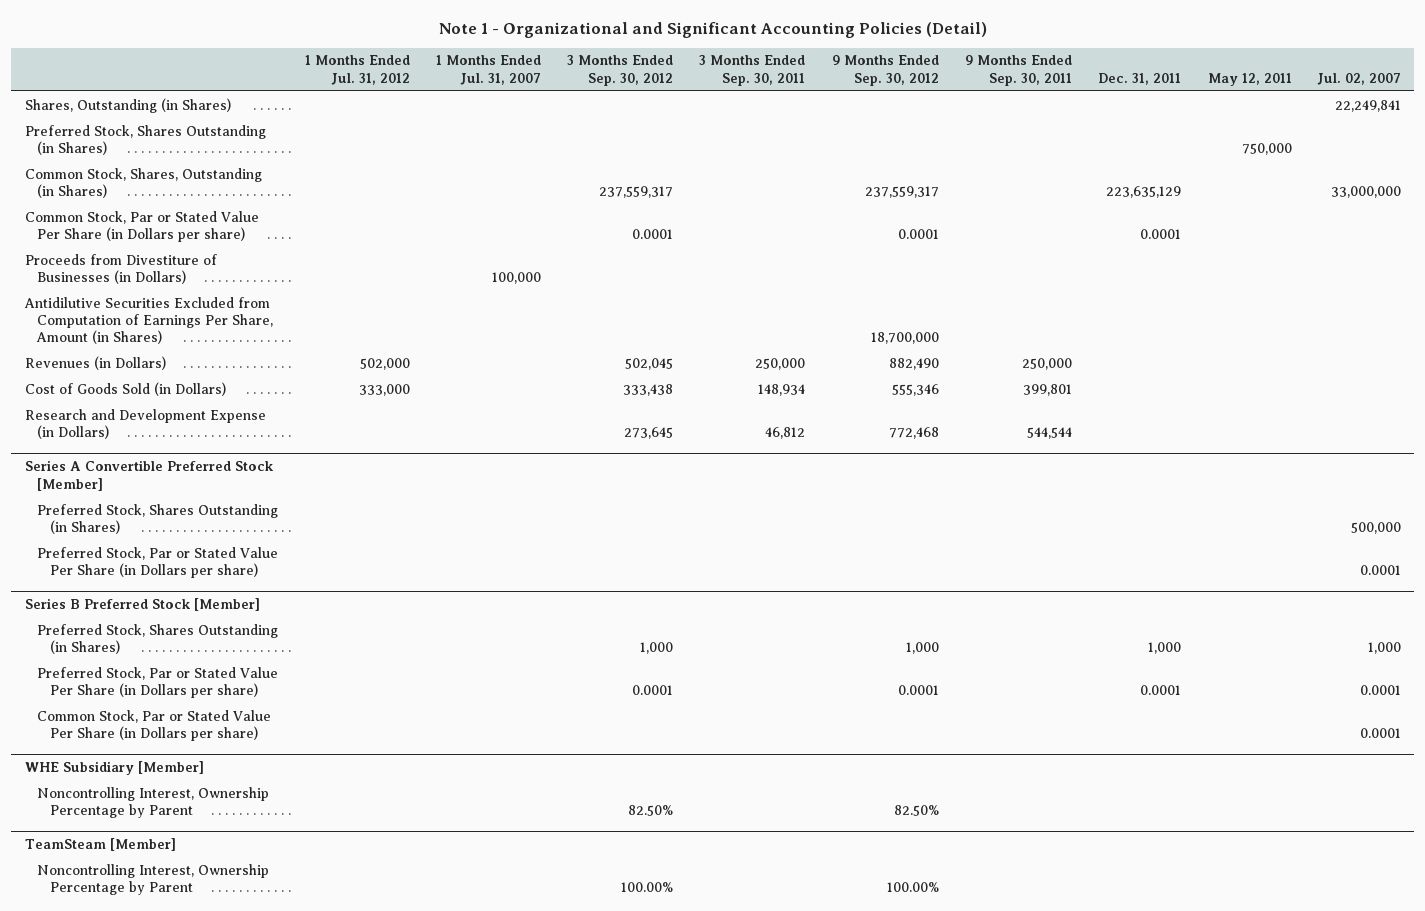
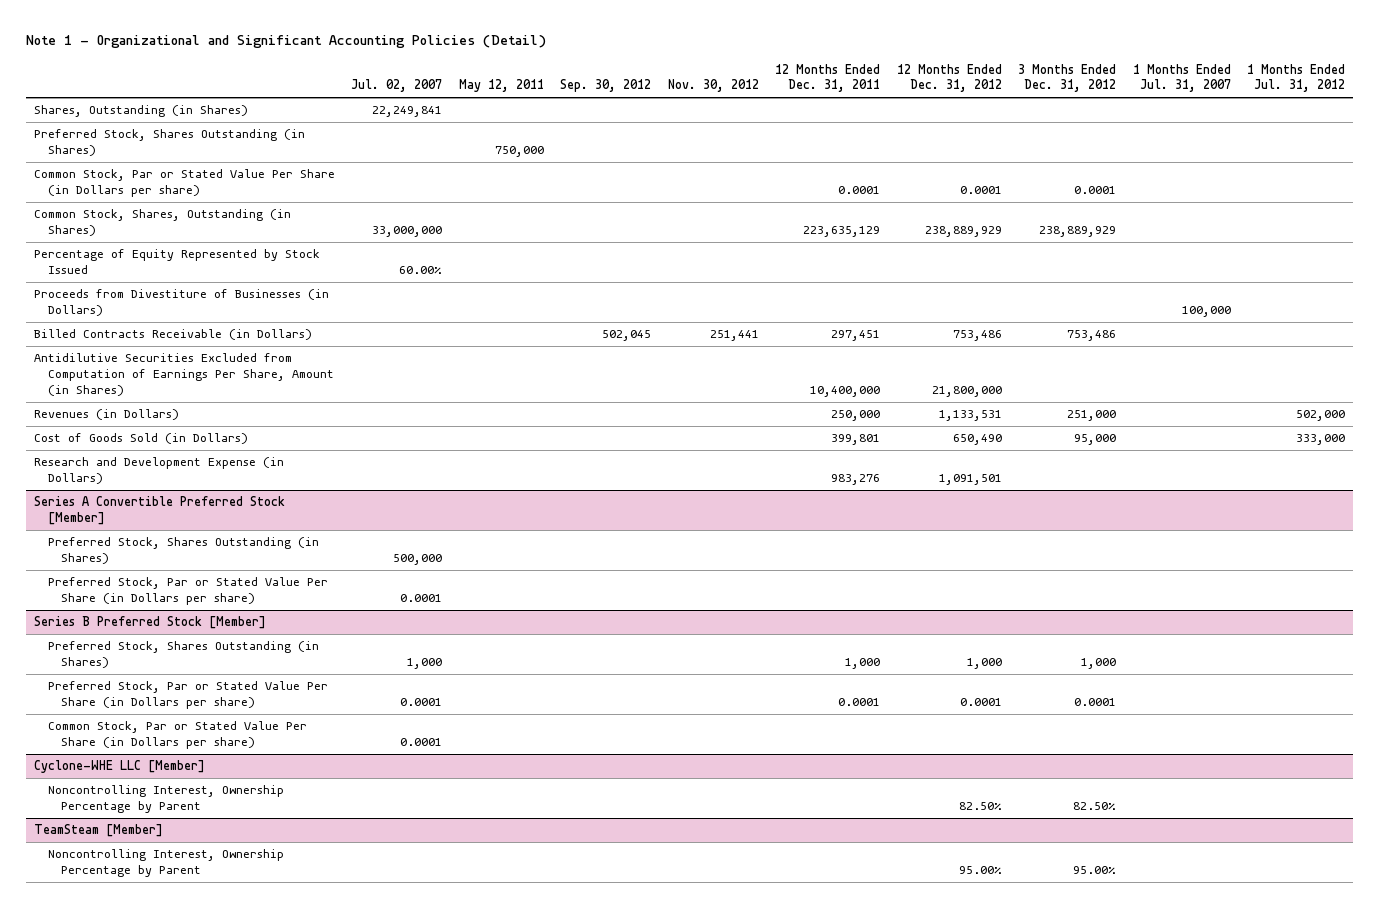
- | 1 Months Ended Jul. 31, 2012 | 1 Months Ended Jul. 31, 2007 | 3 Months Ended Sep. 30, 2012 | 3 Months Ended Sep. 30, 2011 | 9 Months Ended Sep. 30, 2012 | 9 Months Ended Sep. 30, 2011 | Dec. 31, 2011 | May 12, 2011 | Jul. 02, 2007
+ | Jul. 02, 2007 | May 12, 2011 | Sep. 30, 2012 | Nov. 30, 2012 | 12 Months Ended Dec. 31, 2011 | 12 Months Ended Dec. 31, 2012 | 3 Months Ended Dec. 31, 2012 | 1 Months Ended Jul. 31, 2007 | 1 Months Ended Jul. 31, 2012
moved down: Common Stock, Shares, Outstanding (in Shares) | 33,000,000 | | | | 223,635,129 | 238,889,929 | 238,889,929 | |
+ Percentage of Equity Represented by Stock Issued | 60.00% | | | | | | | |
+ Billed Contracts Receivable (in Dollars) | | | 502,045 | 251,441 | 297,451 | 753,486 | 753,486 | |
- WHE Subsidiary [Member]
- Noncontrolling Interest, Ownership Percentage by Parent | | | 82.50% | | 82.50% | | | |
+ Cyclone-WHE LLC [Member]
+ Noncontrolling Interest, Ownership Percentage by Parent | | | | | | 82.50% | 82.50% | |

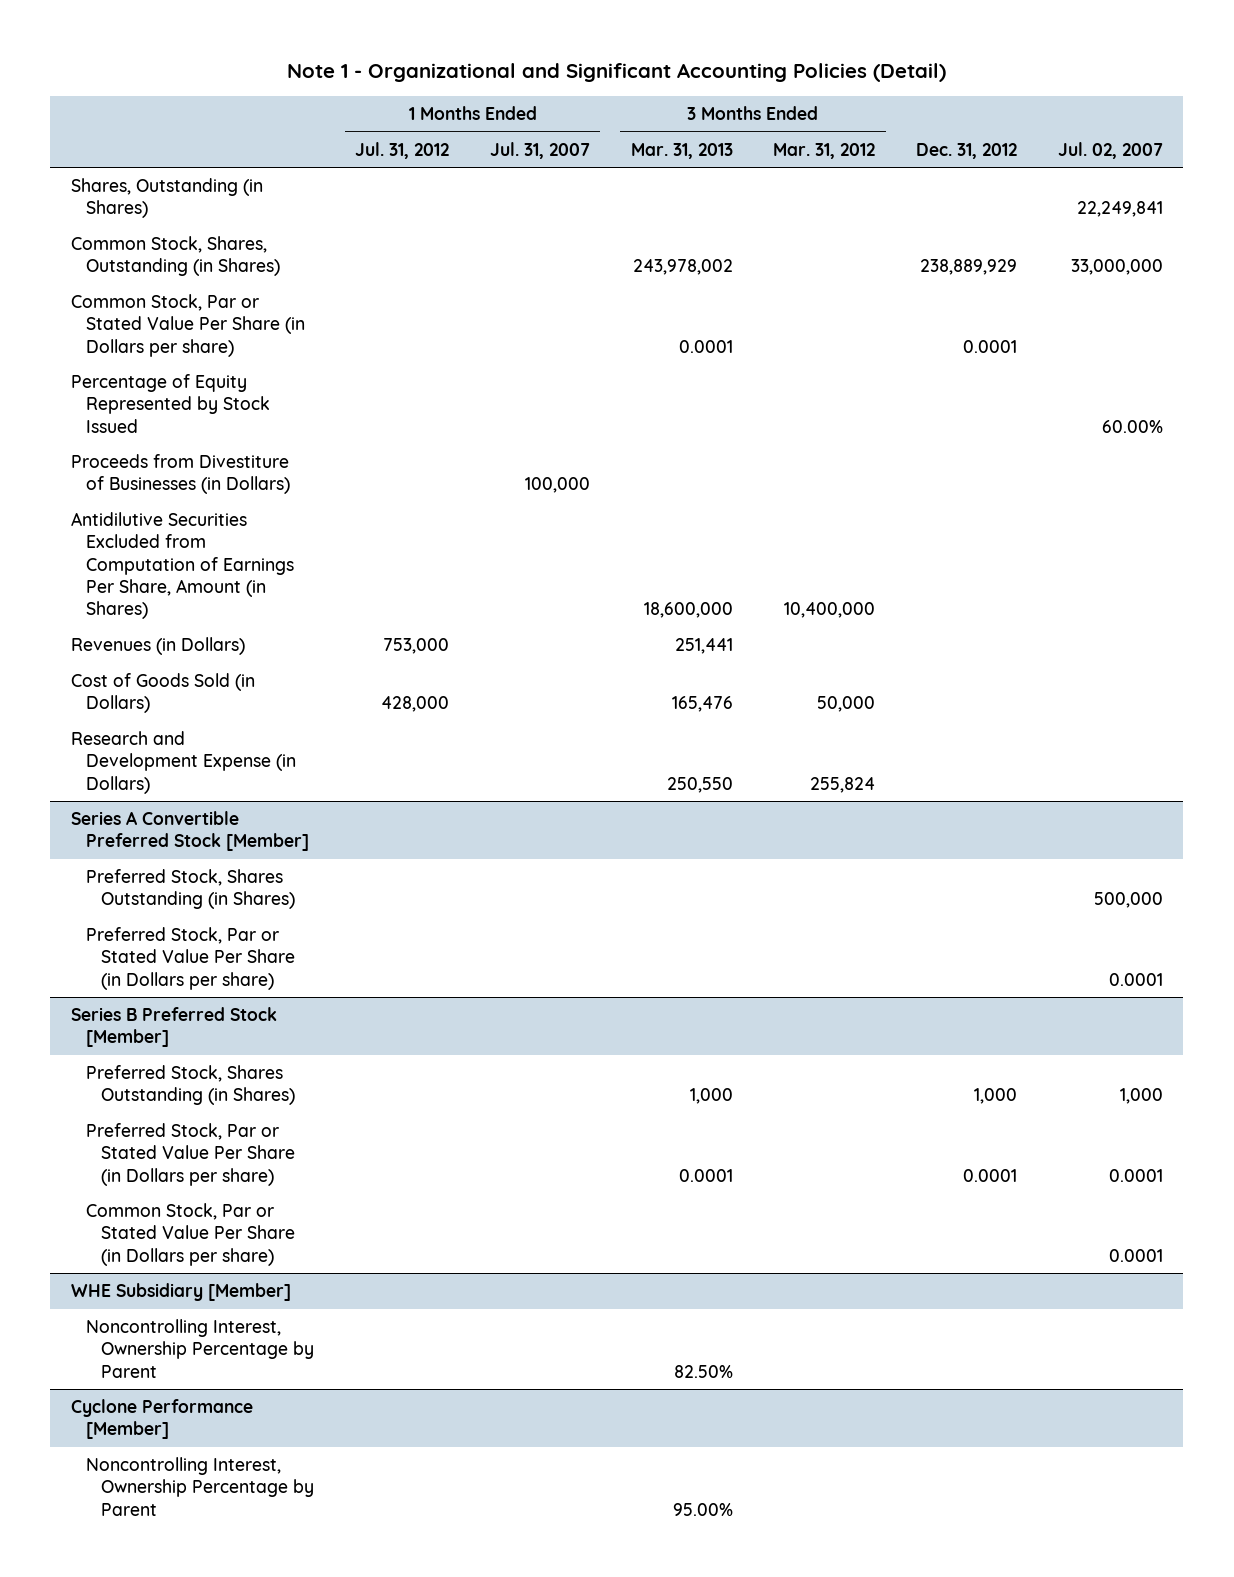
- | Jul. 02, 2007 | May 12, 2011 | Sep. 30, 2012 | Nov. 30, 2012 | 12 Months Ended Dec. 31, 2011 | 12 Months Ended Dec. 31, 2012 | 3 Months Ended Dec. 31, 2012 | 1 Months Ended Jul. 31, 2007 | 1 Months Ended Jul. 31, 2012
+ | 1 Months Ended Jul. 31, 2012 | 1 Months Ended Jul. 31, 2007 | 3 Months Ended Mar. 31, 2013 | 3 Months Ended Mar. 31, 2012 | Dec. 31, 2012 | Jul. 02, 2007
- Preferred Stock, Shares Outstanding (in Shares) | | 750,000 | | | | | | |
moved down: Common Stock, Par or Stated Value Per Share (in Dollars per share) | | | 0.0001 | | 0.0001 |
- Billed Contracts Receivable (in Dollars) | | | 502,045 | 251,441 | 297,451 | 753,486 | 753,486 | |
- Revenues (in Dollars) | | | | | 250,000 | 1,133,531 | 251,000 | | 502,000
- Cost of Goods Sold (in Dollars) | | | | | 399,801 | 650,490 | 95,000 | | 333,000
+ Revenues (in Dollars) | 753,000 | | 251,441 | | |
+ Cost of Goods Sold (in Dollars) | 428,000 | | 165,476 | 50,000 | |
- Cyclone-WHE LLC [Member]
- Noncontrolling Interest, Ownership Percentage by Parent | | | | | | 82.50% | 82.50% | |
- TeamSteam [Member]
- Noncontrolling Interest, Ownership Percentage by Parent | | | | | | 95.00% | 95.00% | |
+ WHE Subsidiary [Member]
+ Noncontrolling Interest, Ownership Percentage by Parent | | | 82.50% | | |
+ Cyclone Performance [Member]
+ Noncontrolling Interest, Ownership Percentage by Parent | | | 95.00% | | |

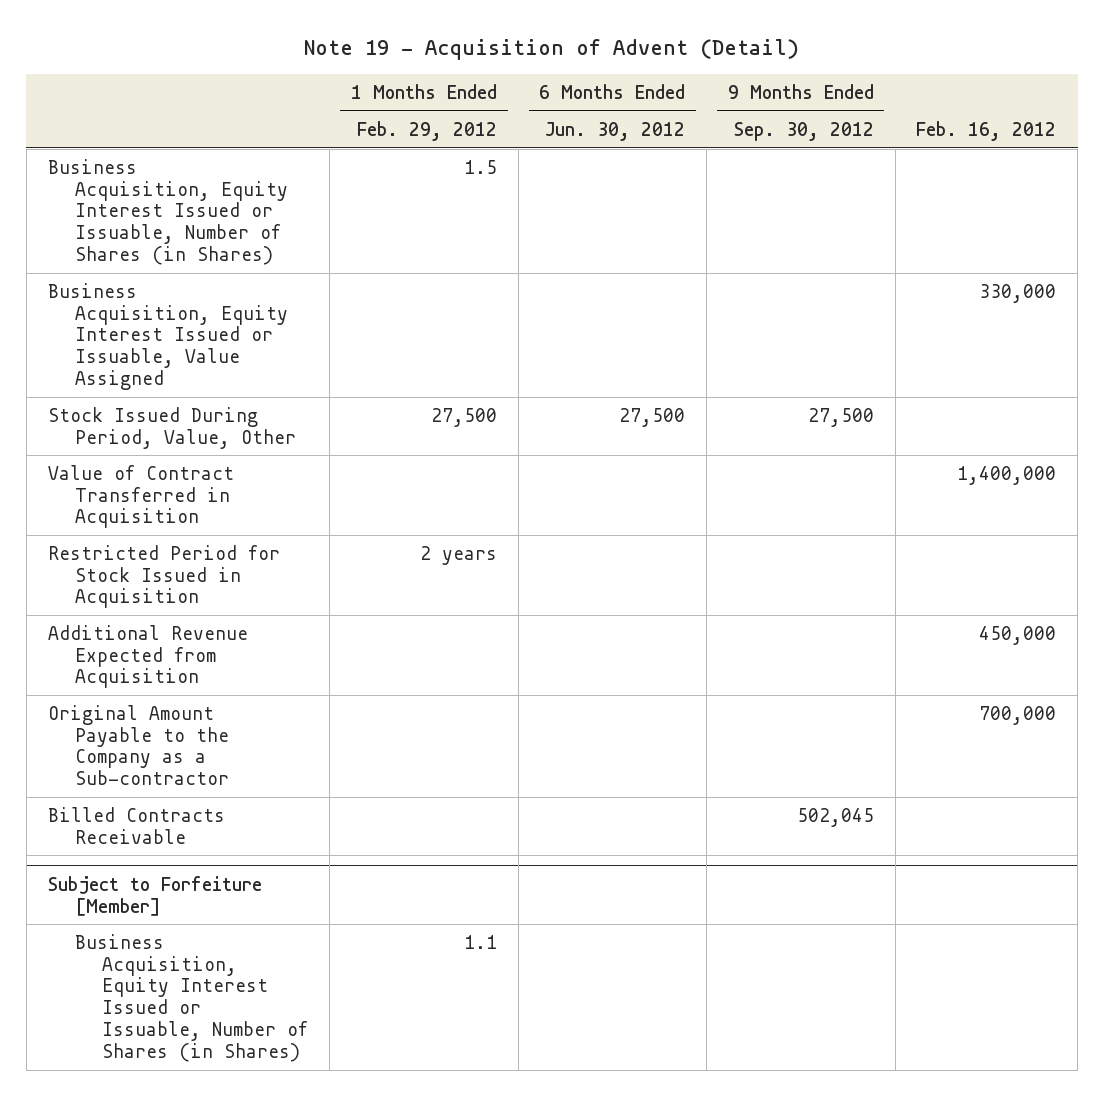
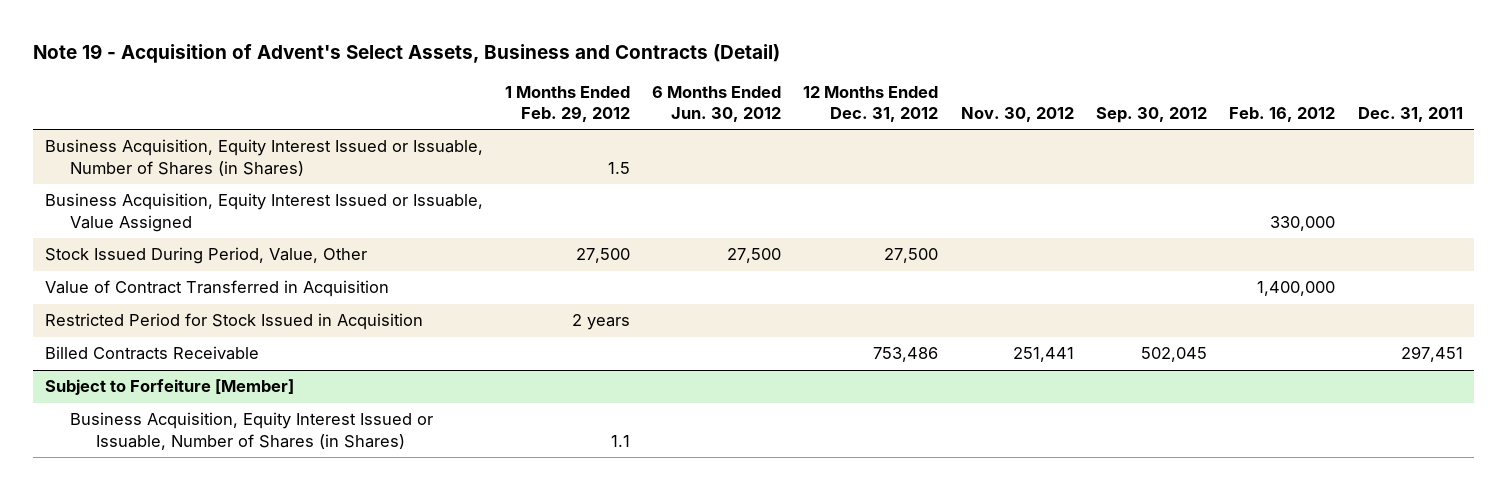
- Note 19 - Acquisition of Advent (Detail)
+ Note 19 - Acquisition of Advent's Select Assets, Business and Contracts (Detail)
- | 1 Months Ended Feb. 29, 2012 | 6 Months Ended Jun. 30, 2012 | 9 Months Ended Sep. 30, 2012 | Feb. 16, 2012
+ | 1 Months Ended Feb. 29, 2012 | 6 Months Ended Jun. 30, 2012 | 12 Months Ended Dec. 31, 2012 | Nov. 30, 2012 | Sep. 30, 2012 | Feb. 16, 2012 | Dec. 31, 2011
- Additional Revenue Expected from Acquisition | | | | 450,000
- Original Amount Payable to the Company as a Sub-contractor | | | | 700,000

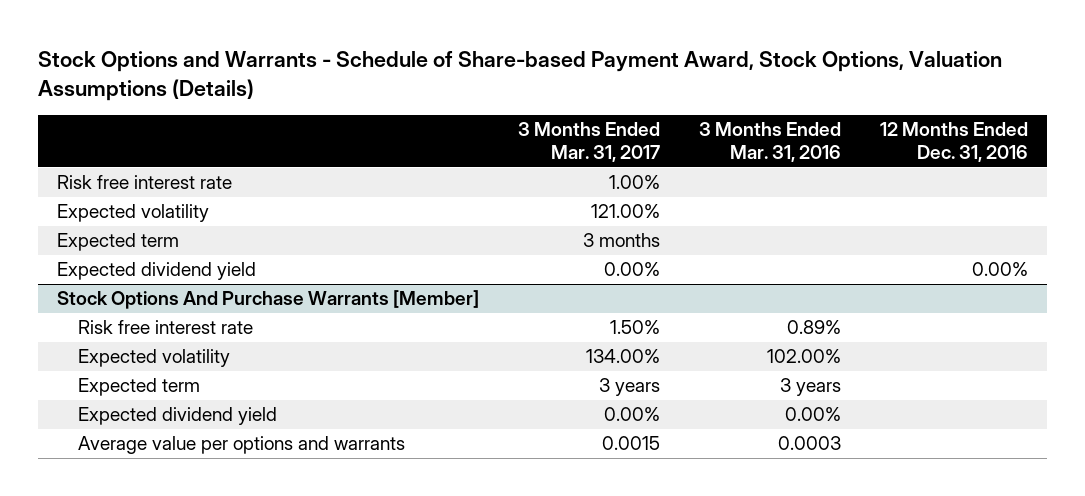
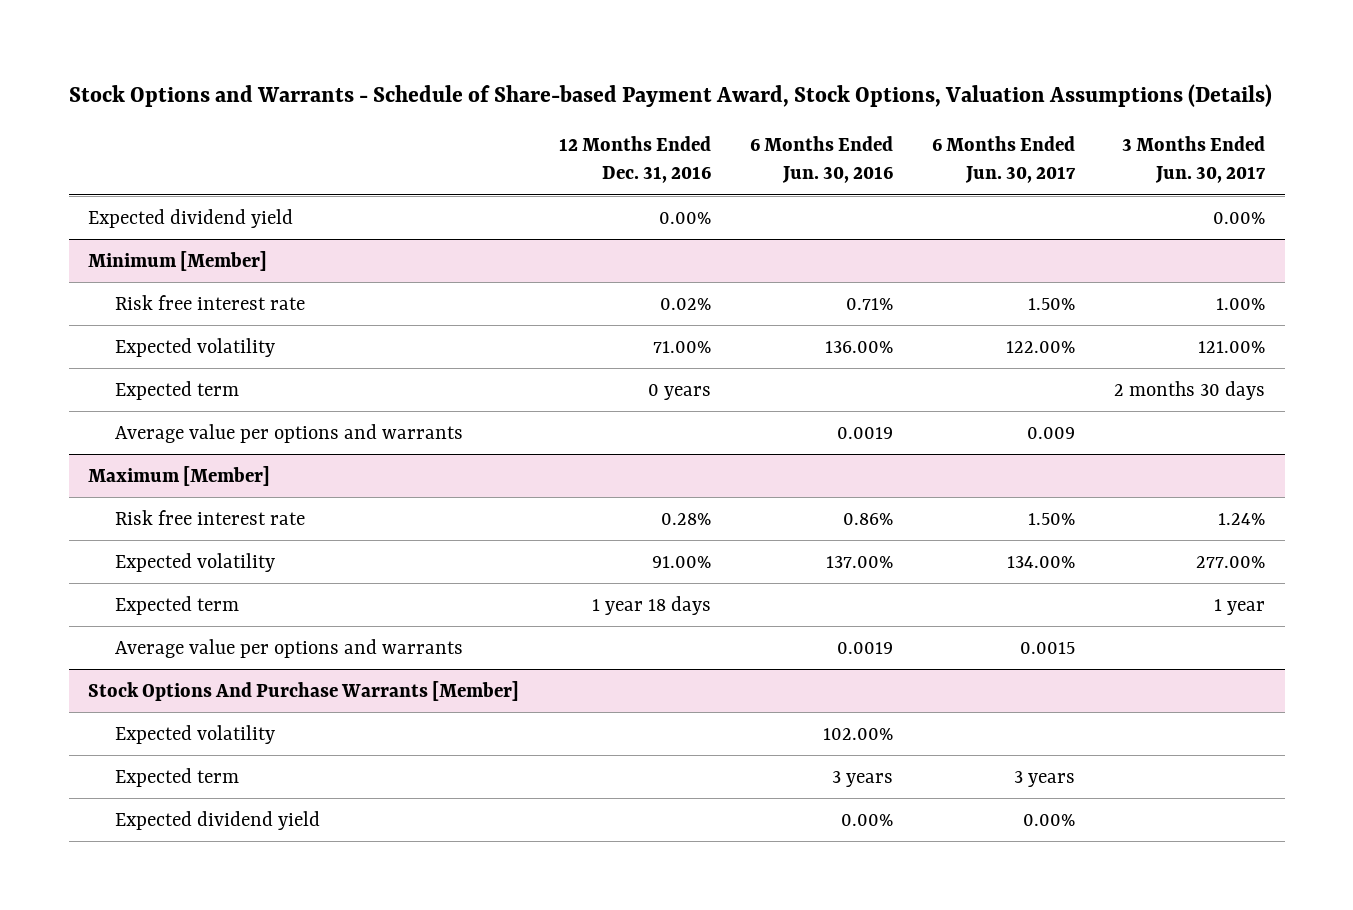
- | 3 Months Ended Mar. 31, 2017 | 3 Months Ended Mar. 31, 2016 | 12 Months Ended Dec. 31, 2016
+ | 12 Months Ended Dec. 31, 2016 | 6 Months Ended Jun. 30, 2016 | 6 Months Ended Jun. 30, 2017 | 3 Months Ended Jun. 30, 2017
- Risk free interest rate | 1.00% | |
- Expected volatility | 121.00% | |
- Expected term | 3 months | |
+ Minimum [Member]
+ Risk free interest rate | 0.02% | 0.71% | 1.50% | 1.00%
+ Expected volatility | 71.00% | 136.00% | 122.00% | 121.00%
+ Expected term | 0 years | | | 2 months 30 days
+ Average value per options and warrants | | 0.0019 | 0.009 |
+ Maximum [Member]
+ Risk free interest rate | 0.28% | 0.86% | 1.50% | 1.24%
+ Expected volatility | 91.00% | 137.00% | 134.00% | 277.00%
+ Expected term | 1 year 18 days | | | 1 year
+ Average value per options and warrants | | 0.0019 | 0.0015 |
@ Stock Options And Purchase Warrants [Member]
- Risk free interest rate | 1.50% | 0.89% |
- Average value per options and warrants | 0.0015 | 0.0003 |

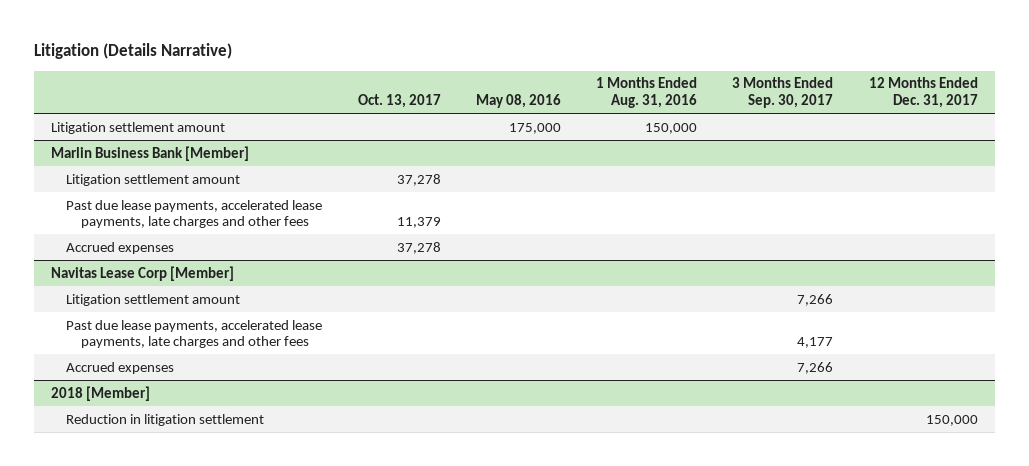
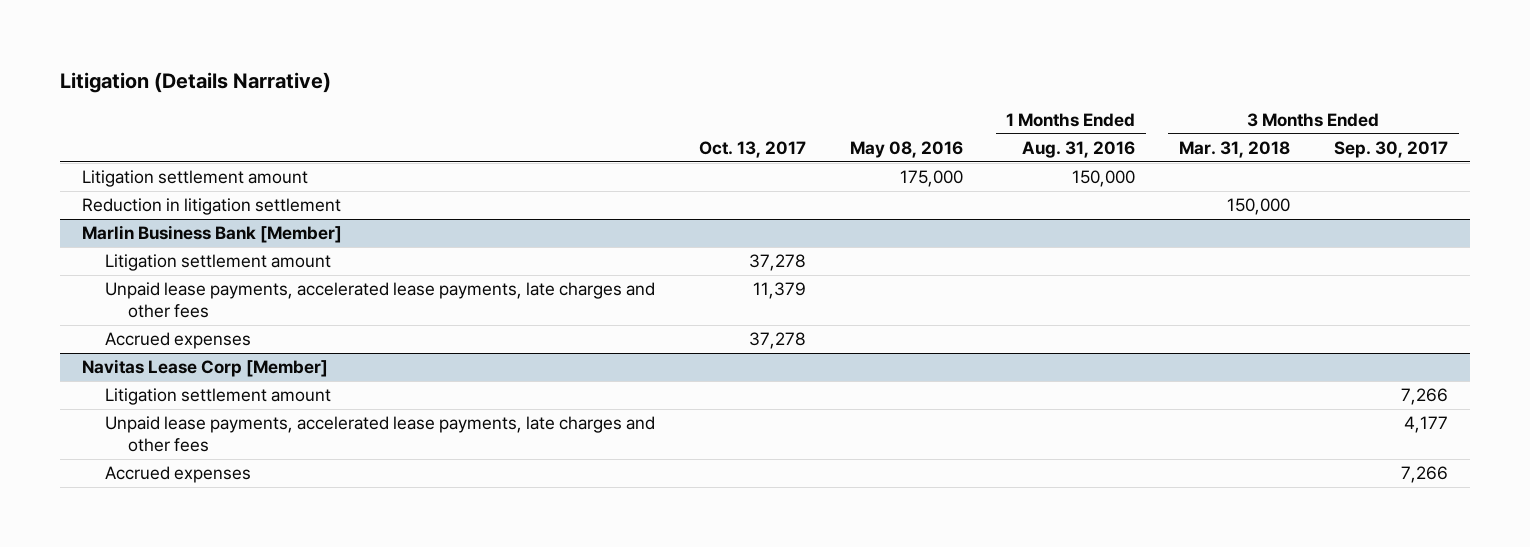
- | Oct. 13, 2017 | May 08, 2016 | 1 Months Ended Aug. 31, 2016 | 3 Months Ended Sep. 30, 2017 | 12 Months Ended Dec. 31, 2017
+ | Oct. 13, 2017 | May 08, 2016 | 1 Months Ended Aug. 31, 2016 | 3 Months Ended Mar. 31, 2018 | 3 Months Ended Sep. 30, 2017
+ Reduction in litigation settlement | | | | 150,000 |
@ Marlin Business Bank [Member]
- Past due lease payments, accelerated lease payments, late charges and other fees | 11,379 | | | |
+ Unpaid lease payments, accelerated lease payments, late charges and other fees | 11,379 | | | |
@ Navitas Lease Corp [Member]
- Past due lease payments, accelerated lease payments, late charges and other fees | | | | 4,177 |
+ Unpaid lease payments, accelerated lease payments, late charges and other fees | | | | | 4,177
- 2018 [Member]
- Reduction in litigation settlement | | | | | 150,000

